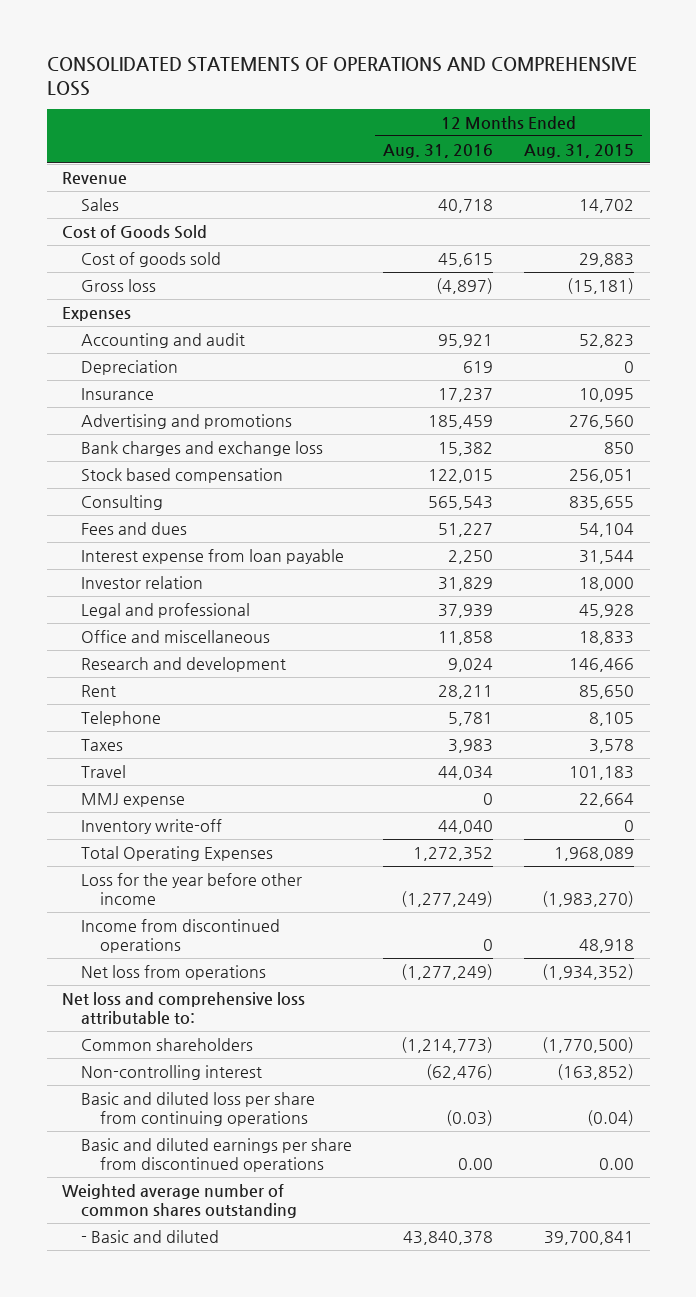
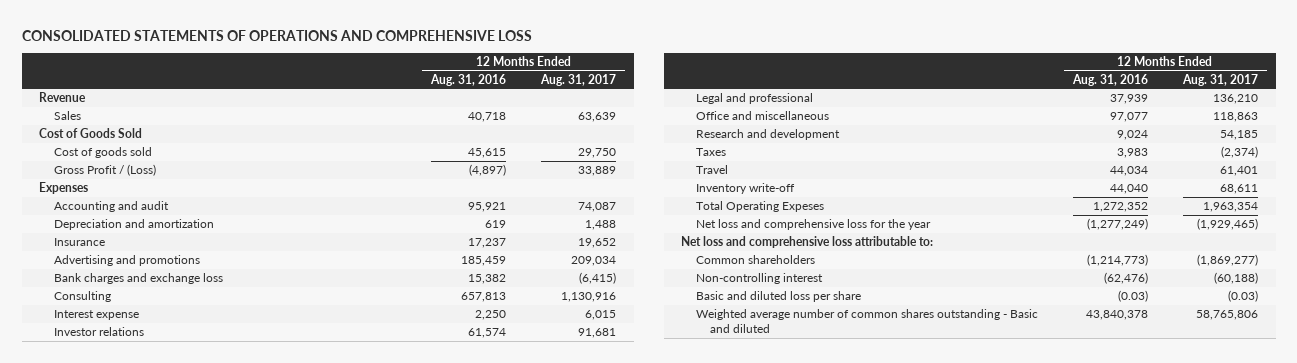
- | 12 Months Ended Aug. 31, 2016 | 12 Months Ended Aug. 31, 2015
+ | 12 Months Ended Aug. 31, 2016 | 12 Months Ended Aug. 31, 2017
- Gross loss | (4,897) | (15,181)
+ Gross Profit / (Loss) | (4,897) | 33,889
- Depreciation | 619 | 0
+ Depreciation and amortization | 619 | 1,488
- Stock based compensation | 122,015 | 256,051
- Consulting | 565,543 | 835,655
- Fees and dues | 51,227 | 54,104
- Interest expense from loan payable | 2,250 | 31,544
- Investor relation | 31,829 | 18,000
+ Consulting | 657,813 | 1,130,916
+ Interest expense | 2,250 | 6,015
+ Investor relations | 61,574 | 91,681
- Office and miscellaneous | 11,858 | 18,833
+ Office and miscellaneous | 97,077 | 118,863
- Rent | 28,211 | 85,650
- Telephone | 5,781 | 8,105
- MMJ expense | 0 | 22,664
- Total Operating Expenses | 1,272,352 | 1,968,089
- Loss for the year before other income | (1,277,249) | (1,983,270)
- Income from discontinued operations | 0 | 48,918
- Net loss from operations | (1,277,249) | (1,934,352)
+ Total Operating Expeses | 1,272,352 | 1,963,354
+ Net loss and comprehensive loss for the year | (1,277,249) | (1,929,465)
- Basic and diluted loss per share from continuing operations | (0.03) | (0.04)
- Basic and diluted earnings per share from discontinued operations | 0.00 | 0.00
- Weighted average number of common shares outstanding
- - Basic and diluted | 43,840,378 | 39,700,841
+ Basic and diluted loss per share | (0.03) | (0.03)
+ Weighted average number of common shares outstanding - Basic and diluted | 43,840,378 | 58,765,806

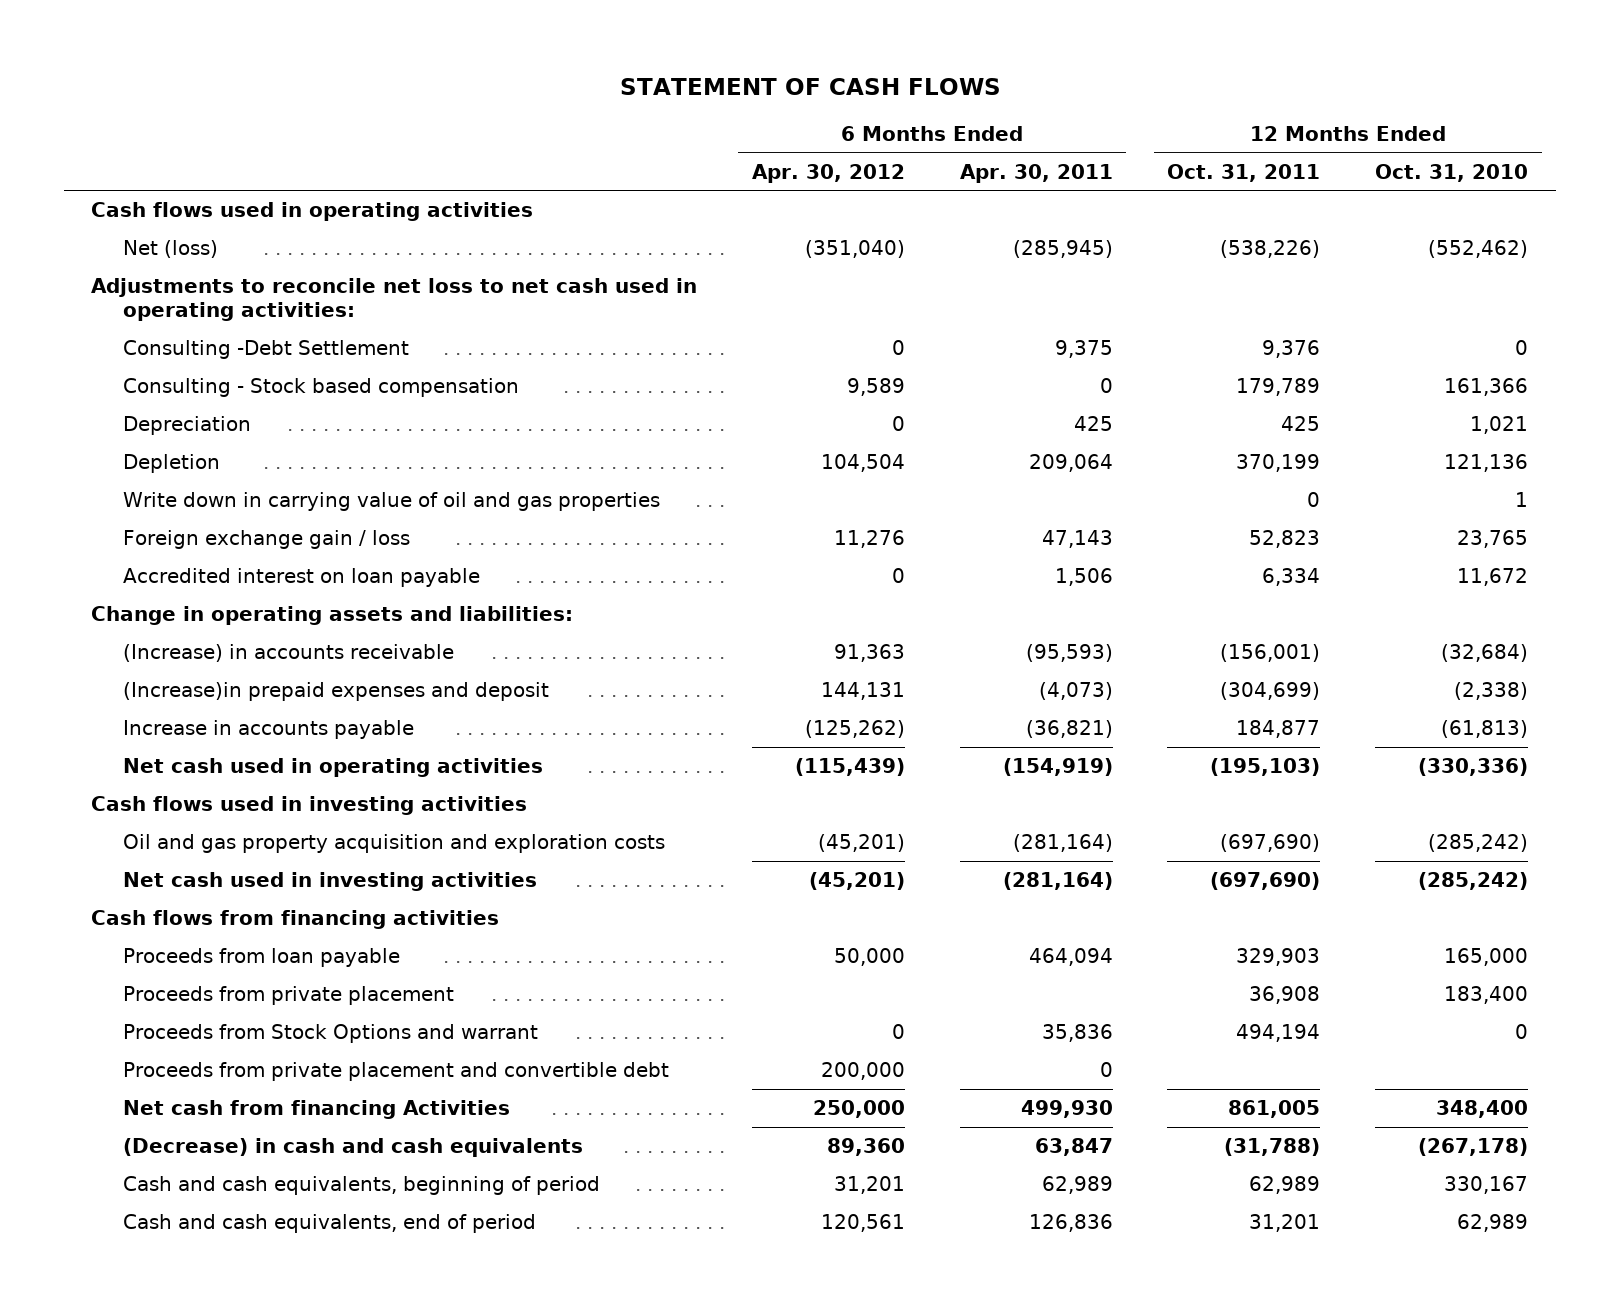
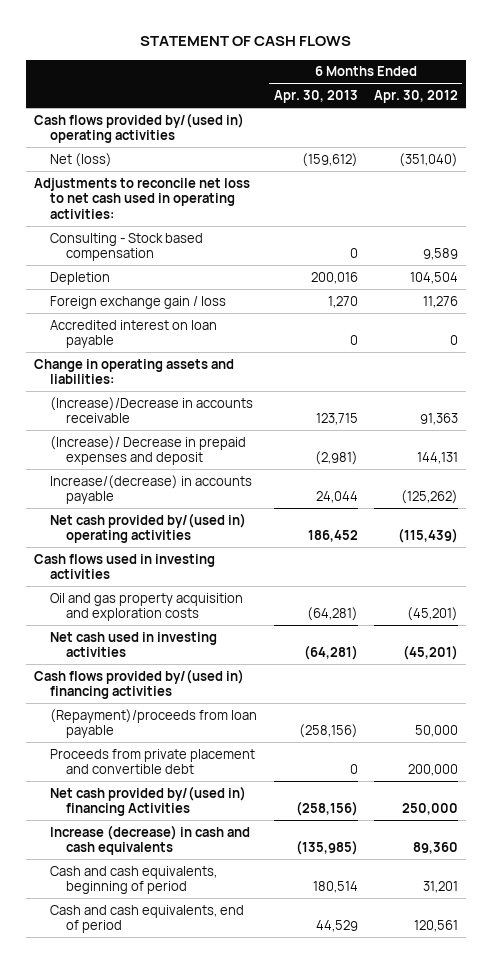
- | 6 Months Ended Apr. 30, 2012 | 6 Months Ended Apr. 30, 2011 | 12 Months Ended Oct. 31, 2011 | 12 Months Ended Oct. 31, 2010
+ | 6 Months Ended Apr. 30, 2013 | 6 Months Ended Apr. 30, 2012
- Cash flows used in operating activities
+ Cash flows provided by/(used in) operating activities
- Consulting -Debt Settlement | 0 | 9,375 | 9,376 | 0
- Depreciation | 0 | 425 | 425 | 1,021
- Write down in carrying value of oil and gas properties | | | 0 | 1
- (Increase) in accounts receivable | 91,363 | (95,593) | (156,001) | (32,684)
- (Increase)in prepaid expenses and deposit | 144,131 | (4,073) | (304,699) | (2,338)
- Increase in accounts payable | (125,262) | (36,821) | 184,877 | (61,813)
- Net cash used in operating activities | (115,439) | (154,919) | (195,103) | (330,336)
+ (Increase)/Decrease in accounts receivable | 123,715 | 91,363
+ (Increase)/ Decrease in prepaid expenses and deposit | (2,981) | 144,131
+ Increase/(decrease) in accounts payable | 24,044 | (125,262)
+ Net cash provided by/(used in) operating activities | 186,452 | (115,439)
- Cash flows from financing activities
- Proceeds from loan payable | 50,000 | 464,094 | 329,903 | 165,000
- Proceeds from private placement | | | 36,908 | 183,400
- Proceeds from Stock Options and warrant | 0 | 35,836 | 494,194 | 0
+ Cash flows provided by/(used in) financing activities
+ (Repayment)/proceeds from loan payable | (258,156) | 50,000
- Net cash from financing Activities | 250,000 | 499,930 | 861,005 | 348,400
- (Decrease) in cash and cash equivalents | 89,360 | 63,847 | (31,788) | (267,178)
+ Net cash provided by/(used in) financing Activities | (258,156) | 250,000
+ Increase (decrease) in cash and cash equivalents | (135,985) | 89,360

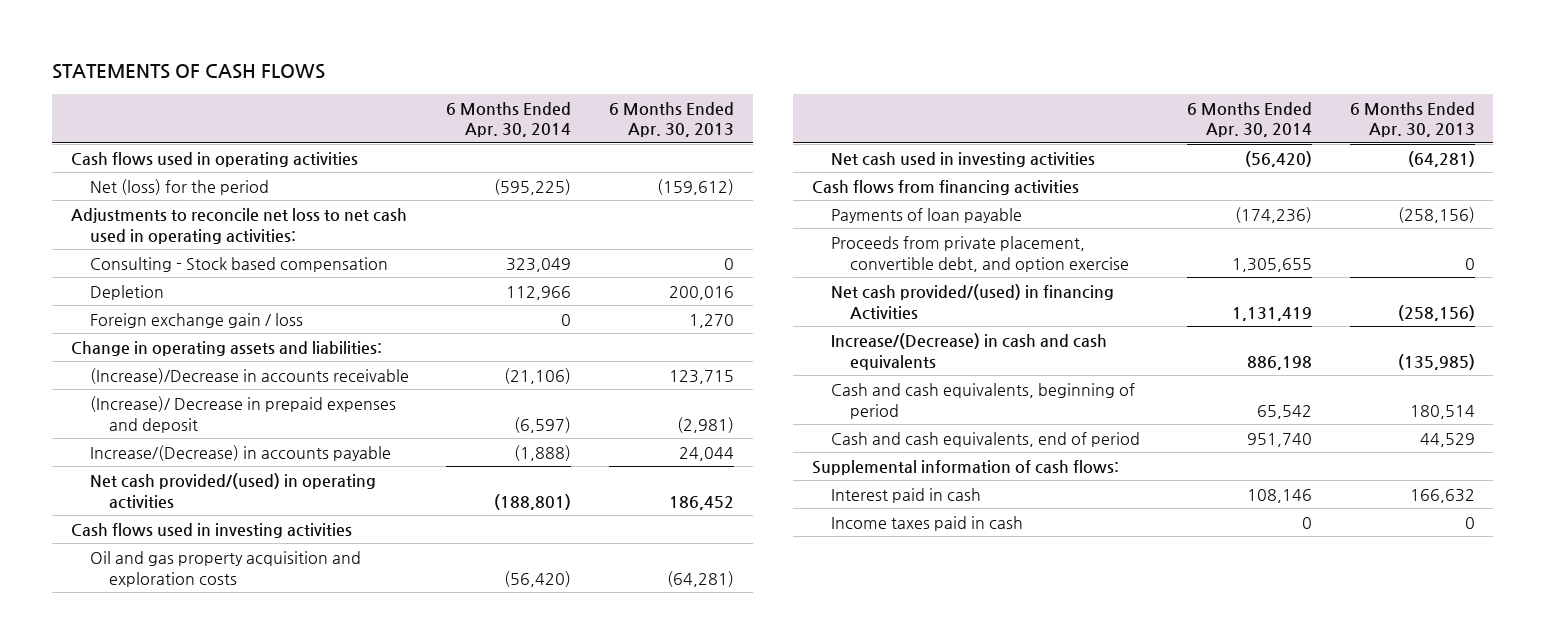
- STATEMENT OF CASH FLOWS
+ STATEMENTS OF CASH FLOWS
- | 6 Months Ended Apr. 30, 2013 | 6 Months Ended Apr. 30, 2012
+ | 6 Months Ended Apr. 30, 2014 | 6 Months Ended Apr. 30, 2013
- Cash flows provided by/(used in) operating activities
- Net (loss) | (159,612) | (351,040)
+ Cash flows used in operating activities
+ Net (loss) for the period | (595,225) | (159,612)
- Accredited interest on loan payable | 0 | 0
- Increase/(decrease) in accounts payable | 24,044 | (125,262)
- Net cash provided by/(used in) operating activities | 186,452 | (115,439)
+ Increase/(Decrease) in accounts payable | (1,888) | 24,044
+ Net cash provided/(used) in operating activities | (188,801) | 186,452
- Cash flows provided by/(used in) financing activities
- (Repayment)/proceeds from loan payable | (258,156) | 50,000
- Proceeds from private placement and convertible debt | 0 | 200,000
- Net cash provided by/(used in) financing Activities | (258,156) | 250,000
- Increase (decrease) in cash and cash equivalents | (135,985) | 89,360
+ Cash flows from financing activities
+ Payments of loan payable | (174,236) | (258,156)
+ Proceeds from private placement, convertible debt, and option exercise | 1,305,655 | 0
+ Net cash provided/(used) in financing Activities | 1,131,419 | (258,156)
+ Increase/(Decrease) in cash and cash equivalents | 886,198 | (135,985)
+ Supplemental information of cash flows:
+ Interest paid in cash | 108,146 | 166,632
+ Income taxes paid in cash | 0 | 0

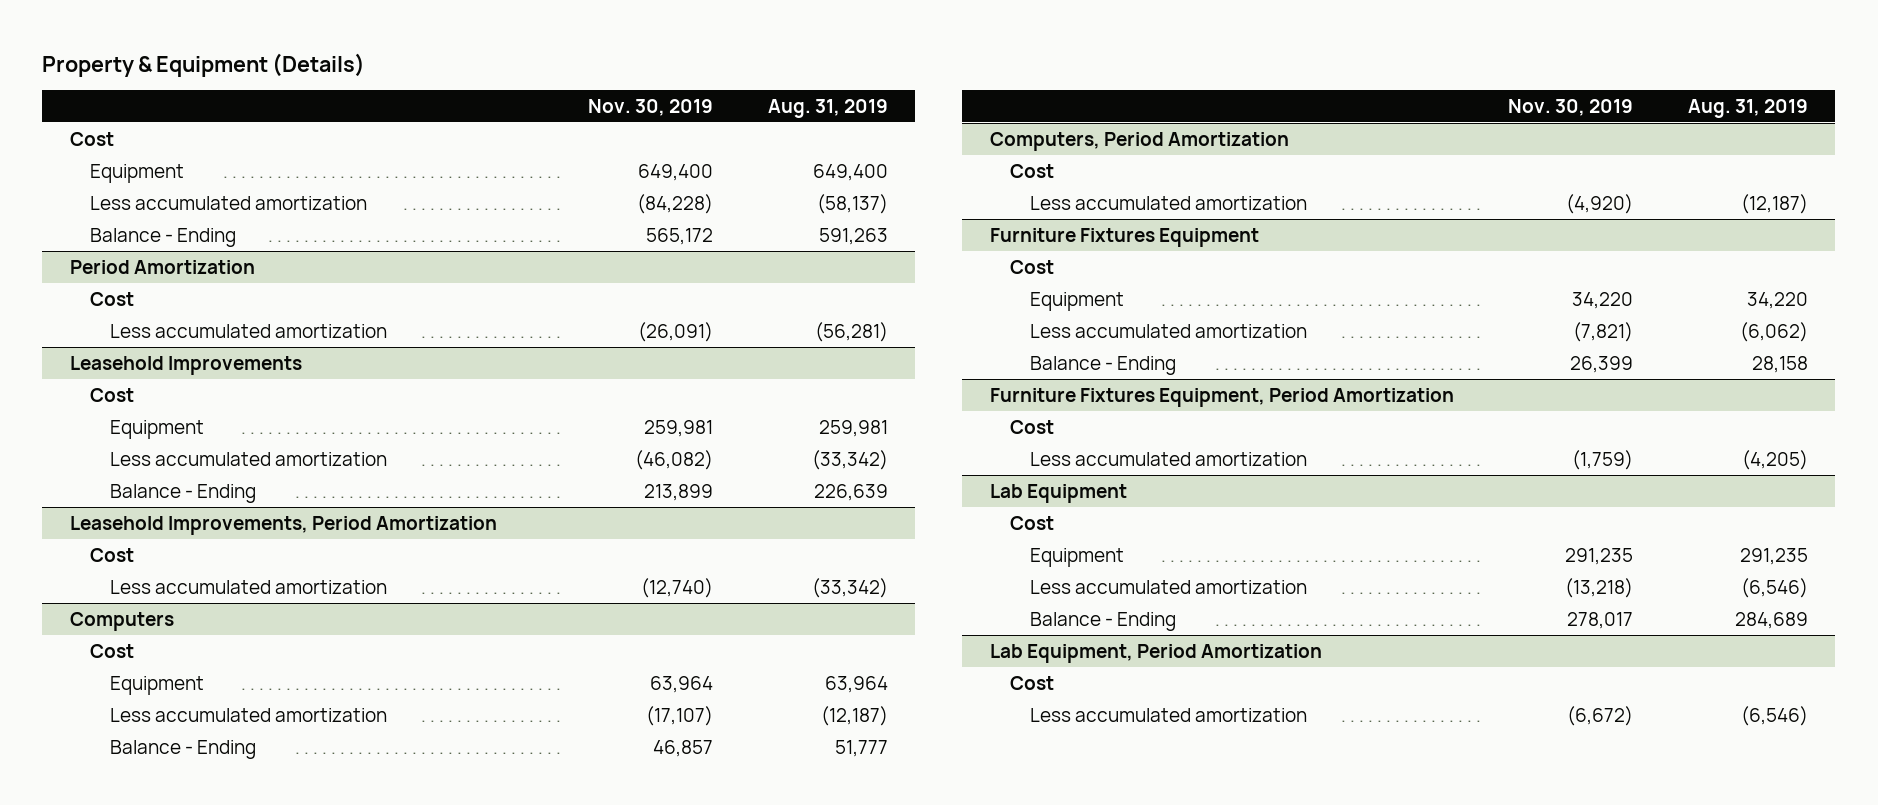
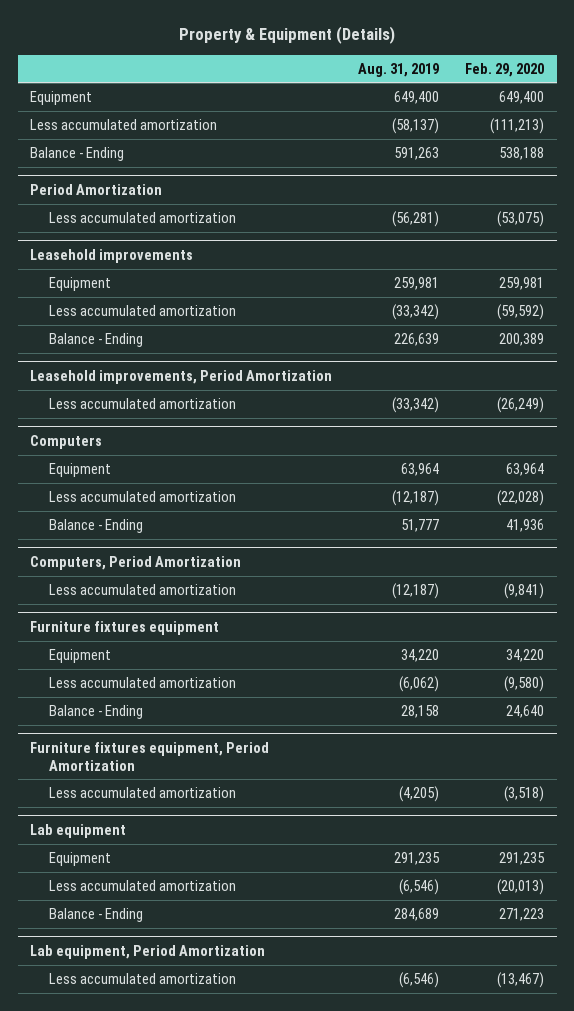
- | Nov. 30, 2019 | Aug. 31, 2019
+ | Aug. 31, 2019 | Feb. 29, 2020
- Cost
@ Period Amortization
- Cost
- Leasehold Improvements
- Cost
+ Leasehold improvements
- Leasehold Improvements, Period Amortization
- Cost
+ Leasehold improvements, Period Amortization
@ Computers
- Cost
@ Computers, Period Amortization
- Cost
- Furniture Fixtures Equipment
- Cost
+ Furniture fixtures equipment
- Furniture Fixtures Equipment, Period Amortization
- Cost
+ Furniture fixtures equipment, Period Amortization
- Lab Equipment
- Cost
+ Lab equipment
- Lab Equipment, Period Amortization
- Cost
+ Lab equipment, Period Amortization

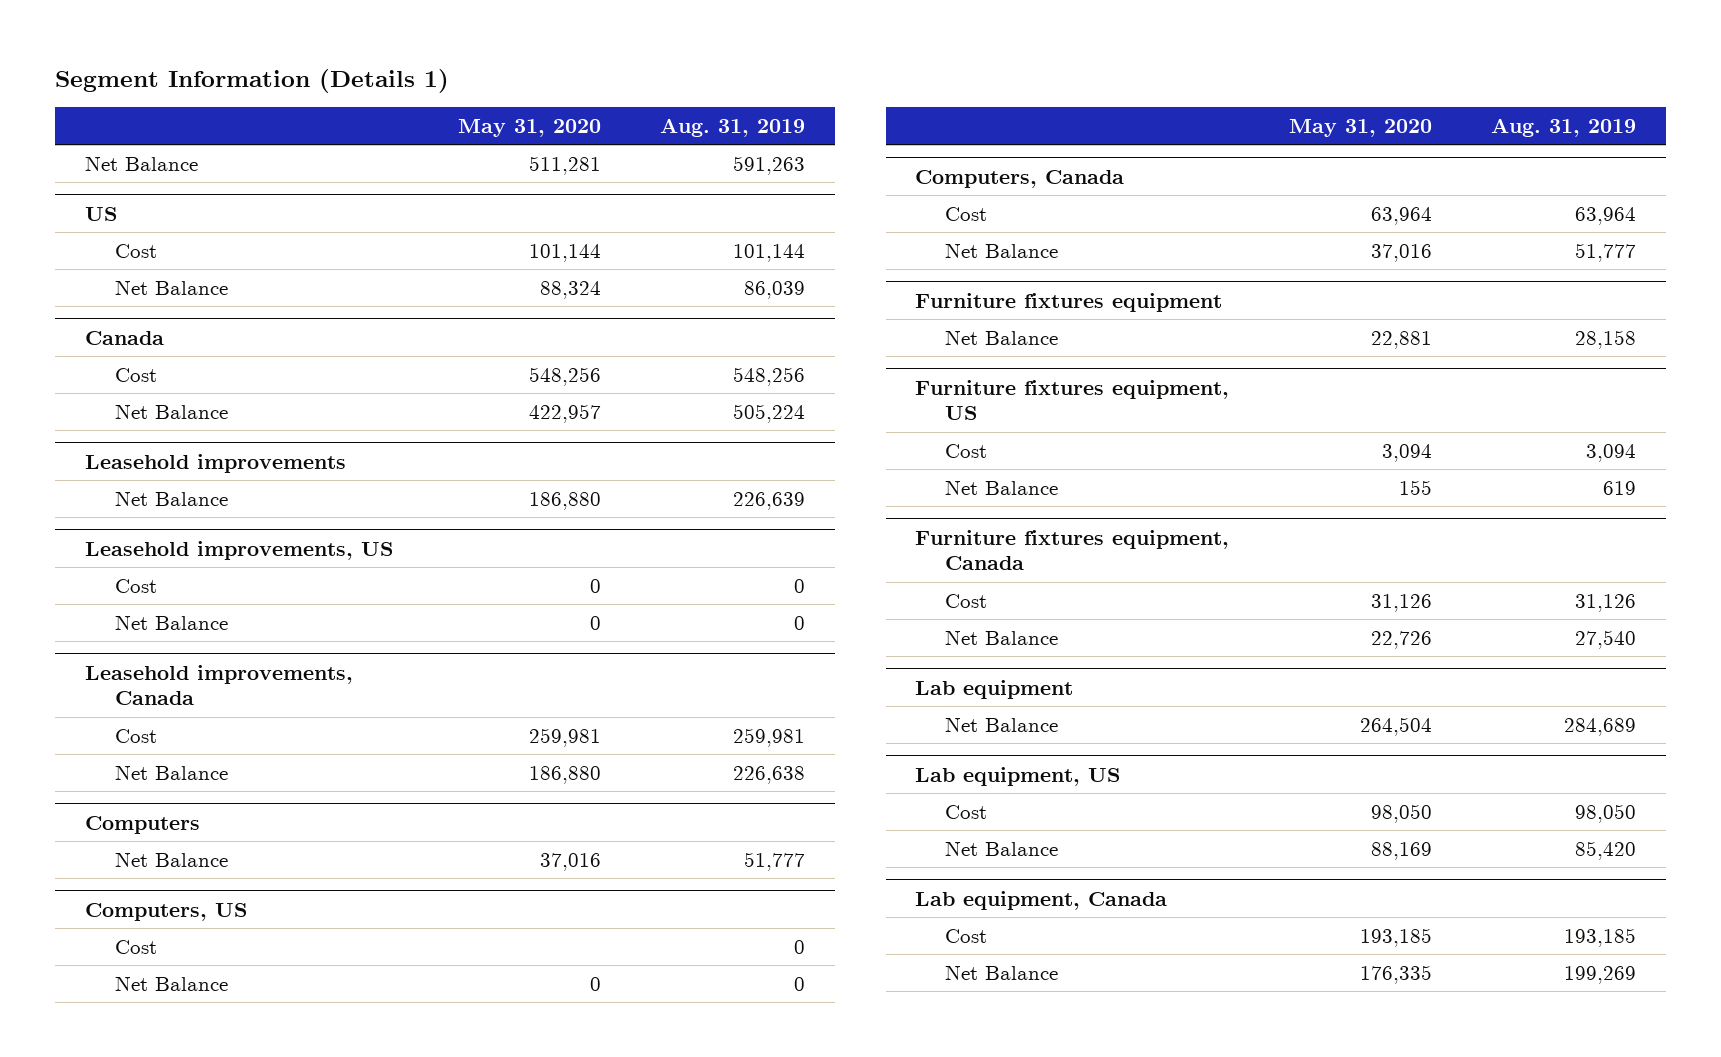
- Property & Equipment (Details)
+ Segment Information (Details 1)
- | Aug. 31, 2019 | Feb. 29, 2020
+ | May 31, 2020 | Aug. 31, 2019
- Equipment | 649,400 | 649,400
- Less accumulated amortization | (58,137) | (111,213)
- Balance - Ending | 591,263 | 538,188
- Period Amortization
- Less accumulated amortization | (56,281) | (53,075)
+ Net Balance | 511,281 | 591,263
+ US
+ Cost | 101,144 | 101,144
+ Net Balance | 88,324 | 86,039
+ Canada
+ Cost | 548,256 | 548,256
+ Net Balance | 422,957 | 505,224
@ Leasehold improvements
- Equipment | 259,981 | 259,981
- Less accumulated amortization | (33,342) | (59,592)
- Balance - Ending | 226,639 | 200,389
- Leasehold improvements, Period Amortization
- Less accumulated amortization | (33,342) | (26,249)
@ Leasehold improvements
+ Net Balance | 186,880 | 226,639
+ Leasehold improvements, US
+ Cost | 0 | 0
+ Net Balance | 0 | 0
+ Leasehold improvements, Canada
+ Cost | 259,981 | 259,981
+ Net Balance | 186,880 | 226,638
@ Computers
- Equipment | 63,964 | 63,964
- Less accumulated amortization | (12,187) | (22,028)
- Balance - Ending | 51,777 | 41,936
- Computers, Period Amortization
- Less accumulated amortization | (12,187) | (9,841)
@ Computers
+ Net Balance | 37,016 | 51,777
+ Computers, US
+ Cost | | 0
+ Net Balance | 0 | 0
+ Computers, Canada
+ Cost | 63,964 | 63,964
+ Net Balance | 37,016 | 51,777
@ Furniture fixtures equipment
- Equipment | 34,220 | 34,220
- Less accumulated amortization | (6,062) | (9,580)
- Balance - Ending | 28,158 | 24,640
- Furniture fixtures equipment, Period Amortization
- Less accumulated amortization | (4,205) | (3,518)
@ Furniture fixtures equipment
+ Net Balance | 22,881 | 28,158
+ Furniture fixtures equipment, US
+ Cost | 3,094 | 3,094
+ Net Balance | 155 | 619
+ Furniture fixtures equipment, Canada
+ Cost | 31,126 | 31,126
+ Net Balance | 22,726 | 27,540
@ Lab equipment
- Equipment | 291,235 | 291,235
- Less accumulated amortization | (6,546) | (20,013)
- Balance - Ending | 284,689 | 271,223
- Lab equipment, Period Amortization
- Less accumulated amortization | (6,546) | (13,467)
@ Lab equipment
+ Net Balance | 264,504 | 284,689
+ Lab equipment, US
+ Cost | 98,050 | 98,050
+ Net Balance | 88,169 | 85,420
+ Lab equipment, Canada
+ Cost | 193,185 | 193,185
+ Net Balance | 176,335 | 199,269

